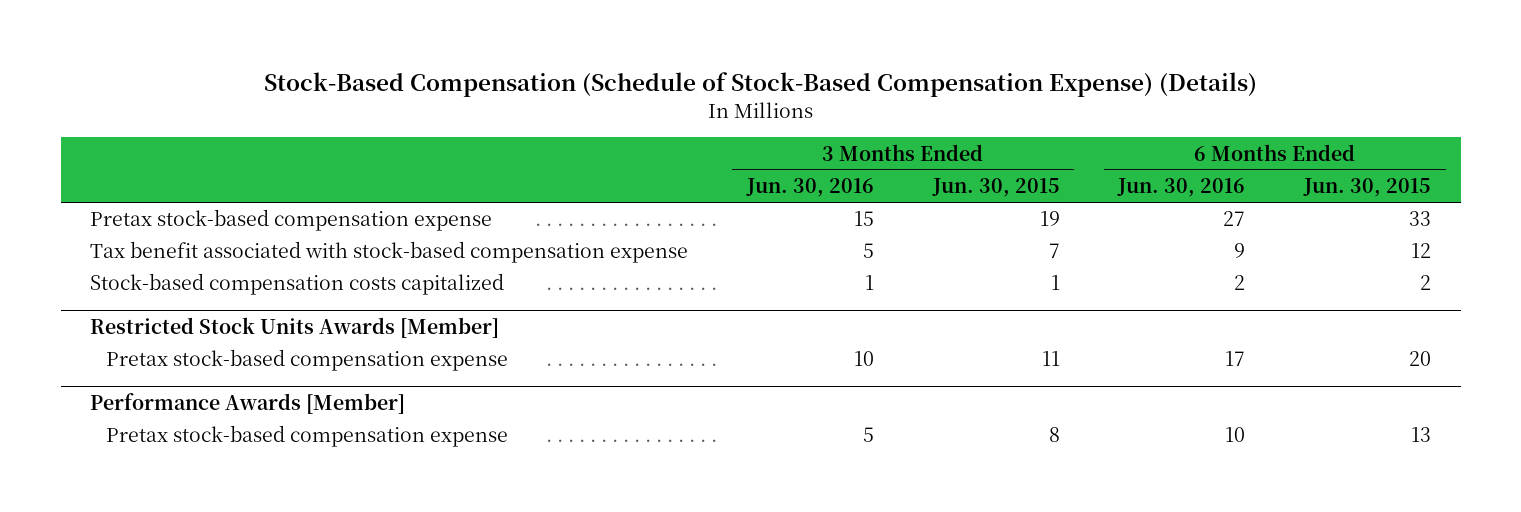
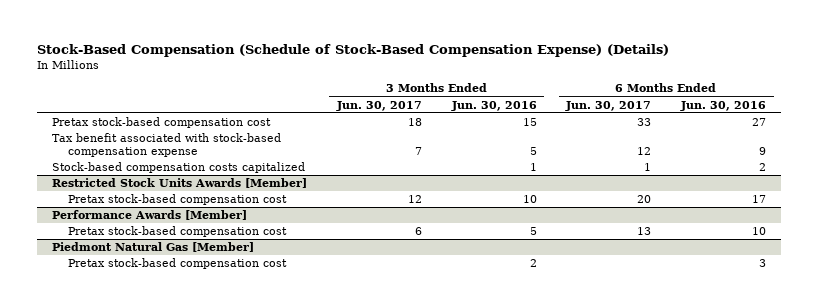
- | 3 Months Ended Jun. 30, 2016 | 3 Months Ended Jun. 30, 2015 | 6 Months Ended Jun. 30, 2016 | 6 Months Ended Jun. 30, 2015
+ | 3 Months Ended Jun. 30, 2017 | 3 Months Ended Jun. 30, 2016 | 6 Months Ended Jun. 30, 2017 | 6 Months Ended Jun. 30, 2016
- Pretax stock-based compensation expense | 15 | 19 | 27 | 33
+ Pretax stock-based compensation cost | 18 | 15 | 33 | 27
@ Restricted Stock Units Awards [Member]
- Pretax stock-based compensation expense | 10 | 11 | 17 | 20
+ Pretax stock-based compensation cost | 12 | 10 | 20 | 17
@ Performance Awards [Member]
- Pretax stock-based compensation expense | 5 | 8 | 10 | 13
+ Pretax stock-based compensation cost | 6 | 5 | 13 | 10
+ Piedmont Natural Gas [Member]
+ Pretax stock-based compensation cost | | 2 | | 3

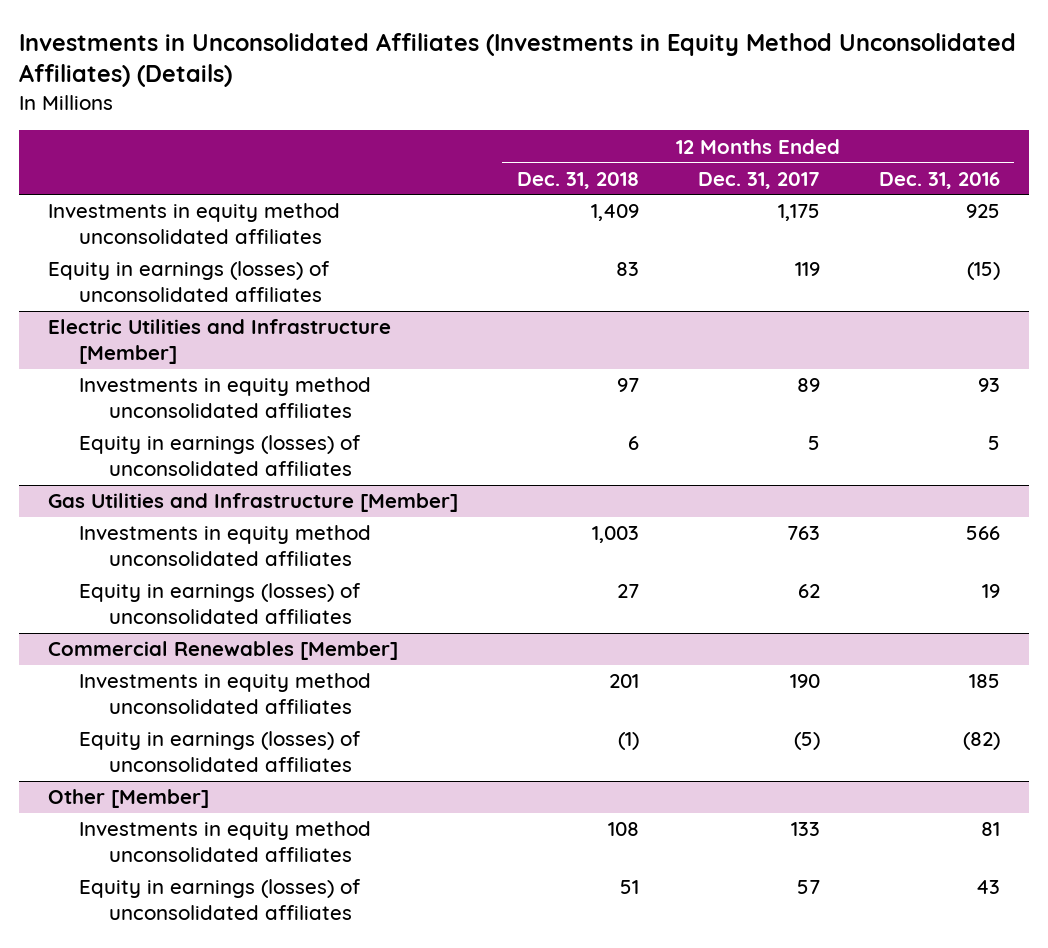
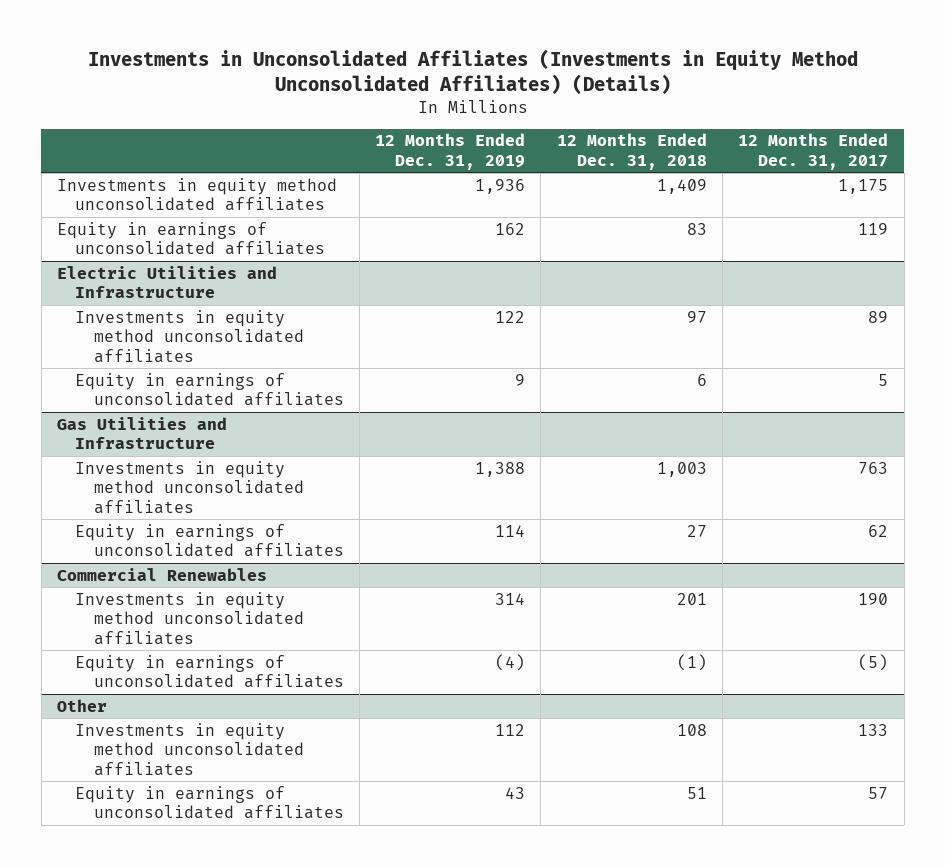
- | 12 Months Ended Dec. 31, 2018 | 12 Months Ended Dec. 31, 2017 | 12 Months Ended Dec. 31, 2016
+ | 12 Months Ended Dec. 31, 2019 | 12 Months Ended Dec. 31, 2018 | 12 Months Ended Dec. 31, 2017
- Equity in earnings (losses) of unconsolidated affiliates | 83 | 119 | (15)
- Electric Utilities and Infrastructure [Member]
+ Equity in earnings of unconsolidated affiliates | 162 | 83 | 119
+ Electric Utilities and Infrastructure
- Equity in earnings (losses) of unconsolidated affiliates | 6 | 5 | 5
- Gas Utilities and Infrastructure [Member]
+ Equity in earnings of unconsolidated affiliates | 9 | 6 | 5
+ Gas Utilities and Infrastructure
- Equity in earnings (losses) of unconsolidated affiliates | 27 | 62 | 19
- Commercial Renewables [Member]
+ Equity in earnings of unconsolidated affiliates | 114 | 27 | 62
+ Commercial Renewables
- Equity in earnings (losses) of unconsolidated affiliates | (1) | (5) | (82)
- Other [Member]
+ Equity in earnings of unconsolidated affiliates | (4) | (1) | (5)
+ Other
- Equity in earnings (losses) of unconsolidated affiliates | 51 | 57 | 43
+ Equity in earnings of unconsolidated affiliates | 43 | 51 | 57

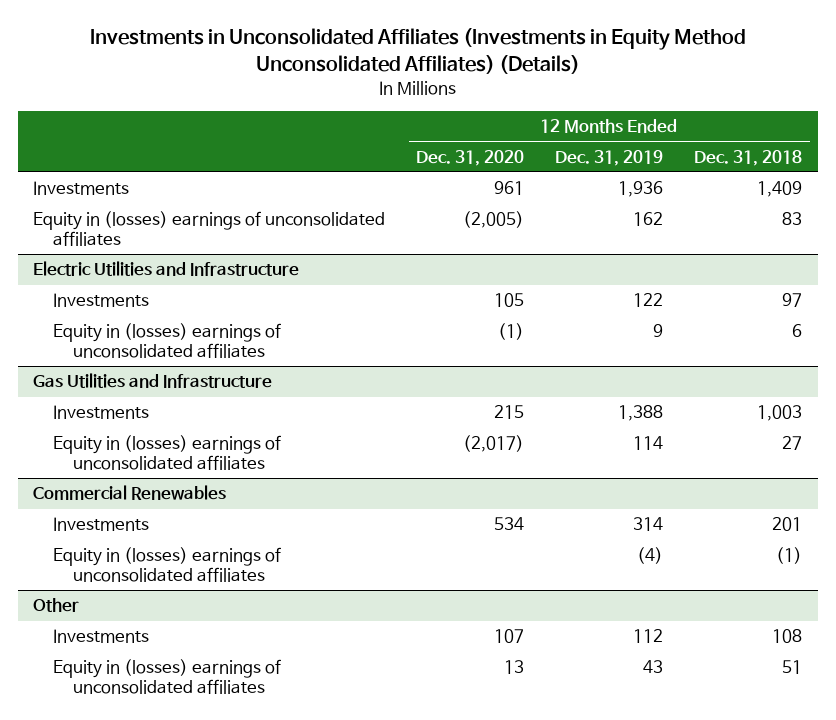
- | 12 Months Ended Dec. 31, 2019 | 12 Months Ended Dec. 31, 2018 | 12 Months Ended Dec. 31, 2017
+ | 12 Months Ended Dec. 31, 2020 | 12 Months Ended Dec. 31, 2019 | 12 Months Ended Dec. 31, 2018
- Investments in equity method unconsolidated affiliates | 1,936 | 1,409 | 1,175
- Equity in earnings of unconsolidated affiliates | 162 | 83 | 119
+ Investments | 961 | 1,936 | 1,409
+ Equity in (losses) earnings of unconsolidated affiliates | (2,005) | 162 | 83
@ Electric Utilities and Infrastructure
- Investments in equity method unconsolidated affiliates | 122 | 97 | 89
- Equity in earnings of unconsolidated affiliates | 9 | 6 | 5
+ Investments | 105 | 122 | 97
+ Equity in (losses) earnings of unconsolidated affiliates | (1) | 9 | 6
@ Gas Utilities and Infrastructure
- Investments in equity method unconsolidated affiliates | 1,388 | 1,003 | 763
- Equity in earnings of unconsolidated affiliates | 114 | 27 | 62
+ Investments | 215 | 1,388 | 1,003
+ Equity in (losses) earnings of unconsolidated affiliates | (2,017) | 114 | 27
@ Commercial Renewables
- Investments in equity method unconsolidated affiliates | 314 | 201 | 190
- Equity in earnings of unconsolidated affiliates | (4) | (1) | (5)
+ Investments | 534 | 314 | 201
+ Equity in (losses) earnings of unconsolidated affiliates | | (4) | (1)
@ Other
- Investments in equity method unconsolidated affiliates | 112 | 108 | 133
- Equity in earnings of unconsolidated affiliates | 43 | 51 | 57
+ Investments | 107 | 112 | 108
+ Equity in (losses) earnings of unconsolidated affiliates | 13 | 43 | 51

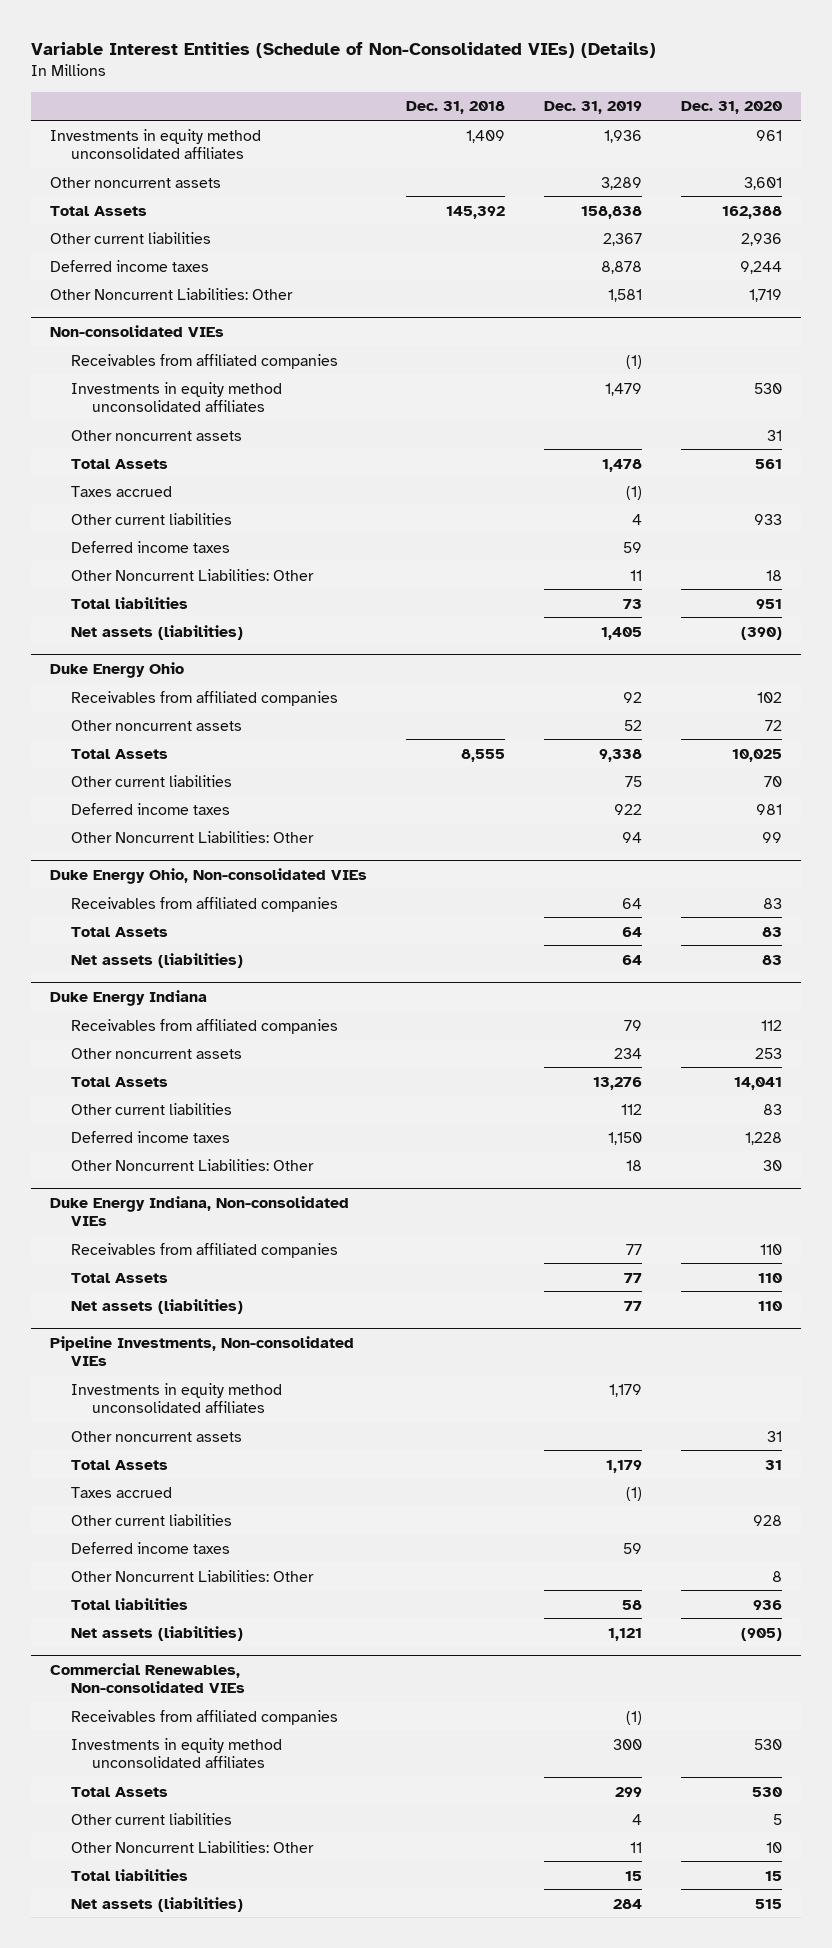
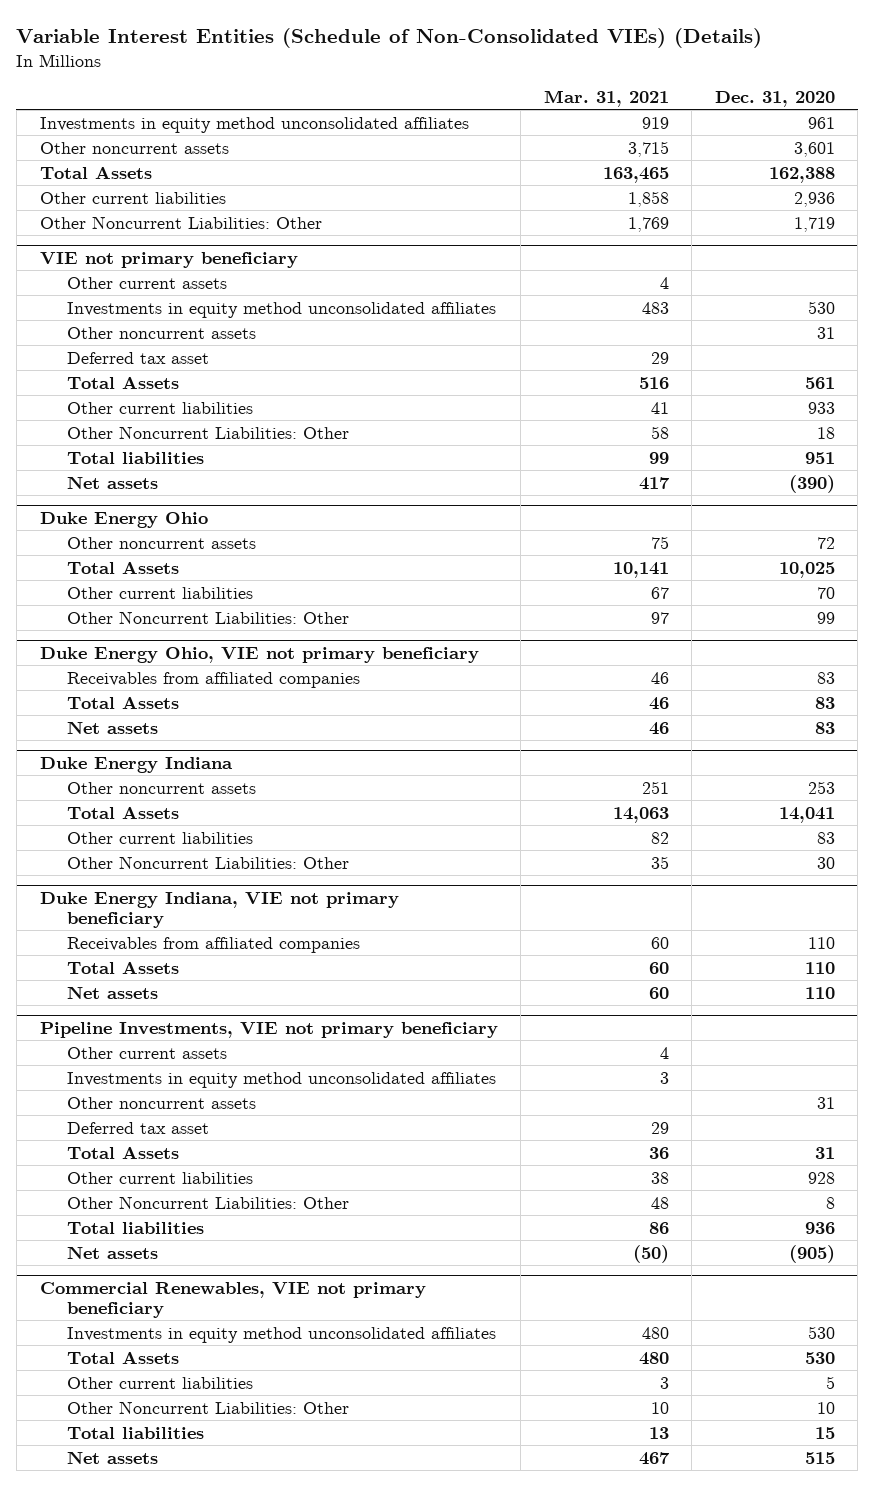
- | Dec. 31, 2018 | Dec. 31, 2019 | Dec. 31, 2020
+ | Mar. 31, 2021 | Dec. 31, 2020
- Deferred income taxes | | 8,878 | 9,244
- Non-consolidated VIEs
- Receivables from affiliated companies | | (1) |
+ VIE not primary beneficiary
+ Other current assets | 4 |
+ Deferred tax asset | 29 |
- Taxes accrued | | (1) |
- Deferred income taxes | | 59 |
- Net assets (liabilities) | | 1,405 | (390)
+ Net assets | 417 | (390)
@ Duke Energy Ohio
- Receivables from affiliated companies | | 92 | 102
- Deferred income taxes | | 922 | 981
- Duke Energy Ohio, Non-consolidated VIEs
+ Duke Energy Ohio, VIE not primary beneficiary
- Net assets (liabilities) | | 64 | 83
+ Net assets | 46 | 83
@ Duke Energy Indiana
- Receivables from affiliated companies | | 79 | 112
- Deferred income taxes | | 1,150 | 1,228
- Duke Energy Indiana, Non-consolidated VIEs
+ Duke Energy Indiana, VIE not primary beneficiary
- Net assets (liabilities) | | 77 | 110
- Pipeline Investments, Non-consolidated VIEs
+ Net assets | 60 | 110
+ Pipeline Investments, VIE not primary beneficiary
+ Other current assets | 4 |
+ Deferred tax asset | 29 |
- Taxes accrued | | (1) |
- Deferred income taxes | | 59 |
- Net assets (liabilities) | | 1,121 | (905)
- Commercial Renewables, Non-consolidated VIEs
- Receivables from affiliated companies | | (1) |
+ Net assets | (50) | (905)
+ Commercial Renewables, VIE not primary beneficiary
- Net assets (liabilities) | | 284 | 515
+ Net assets | 467 | 515

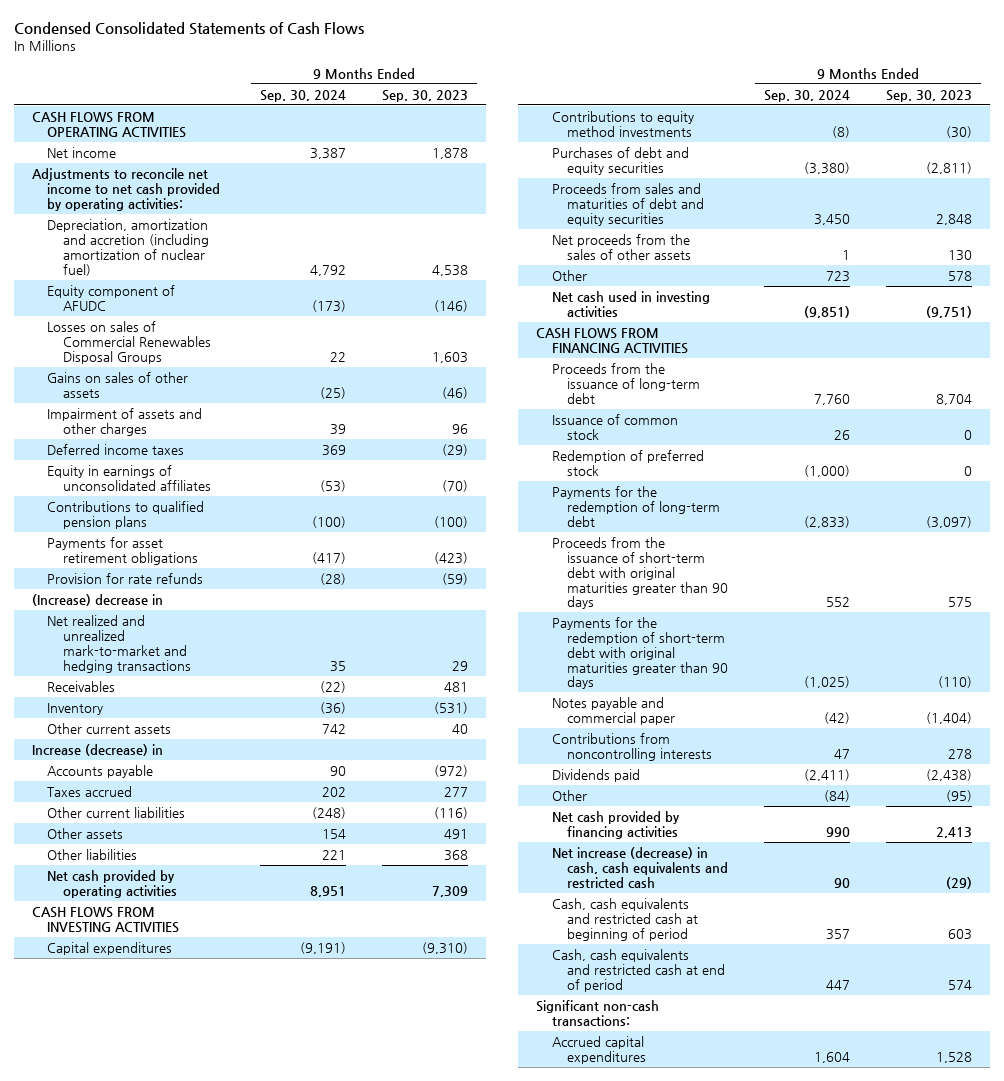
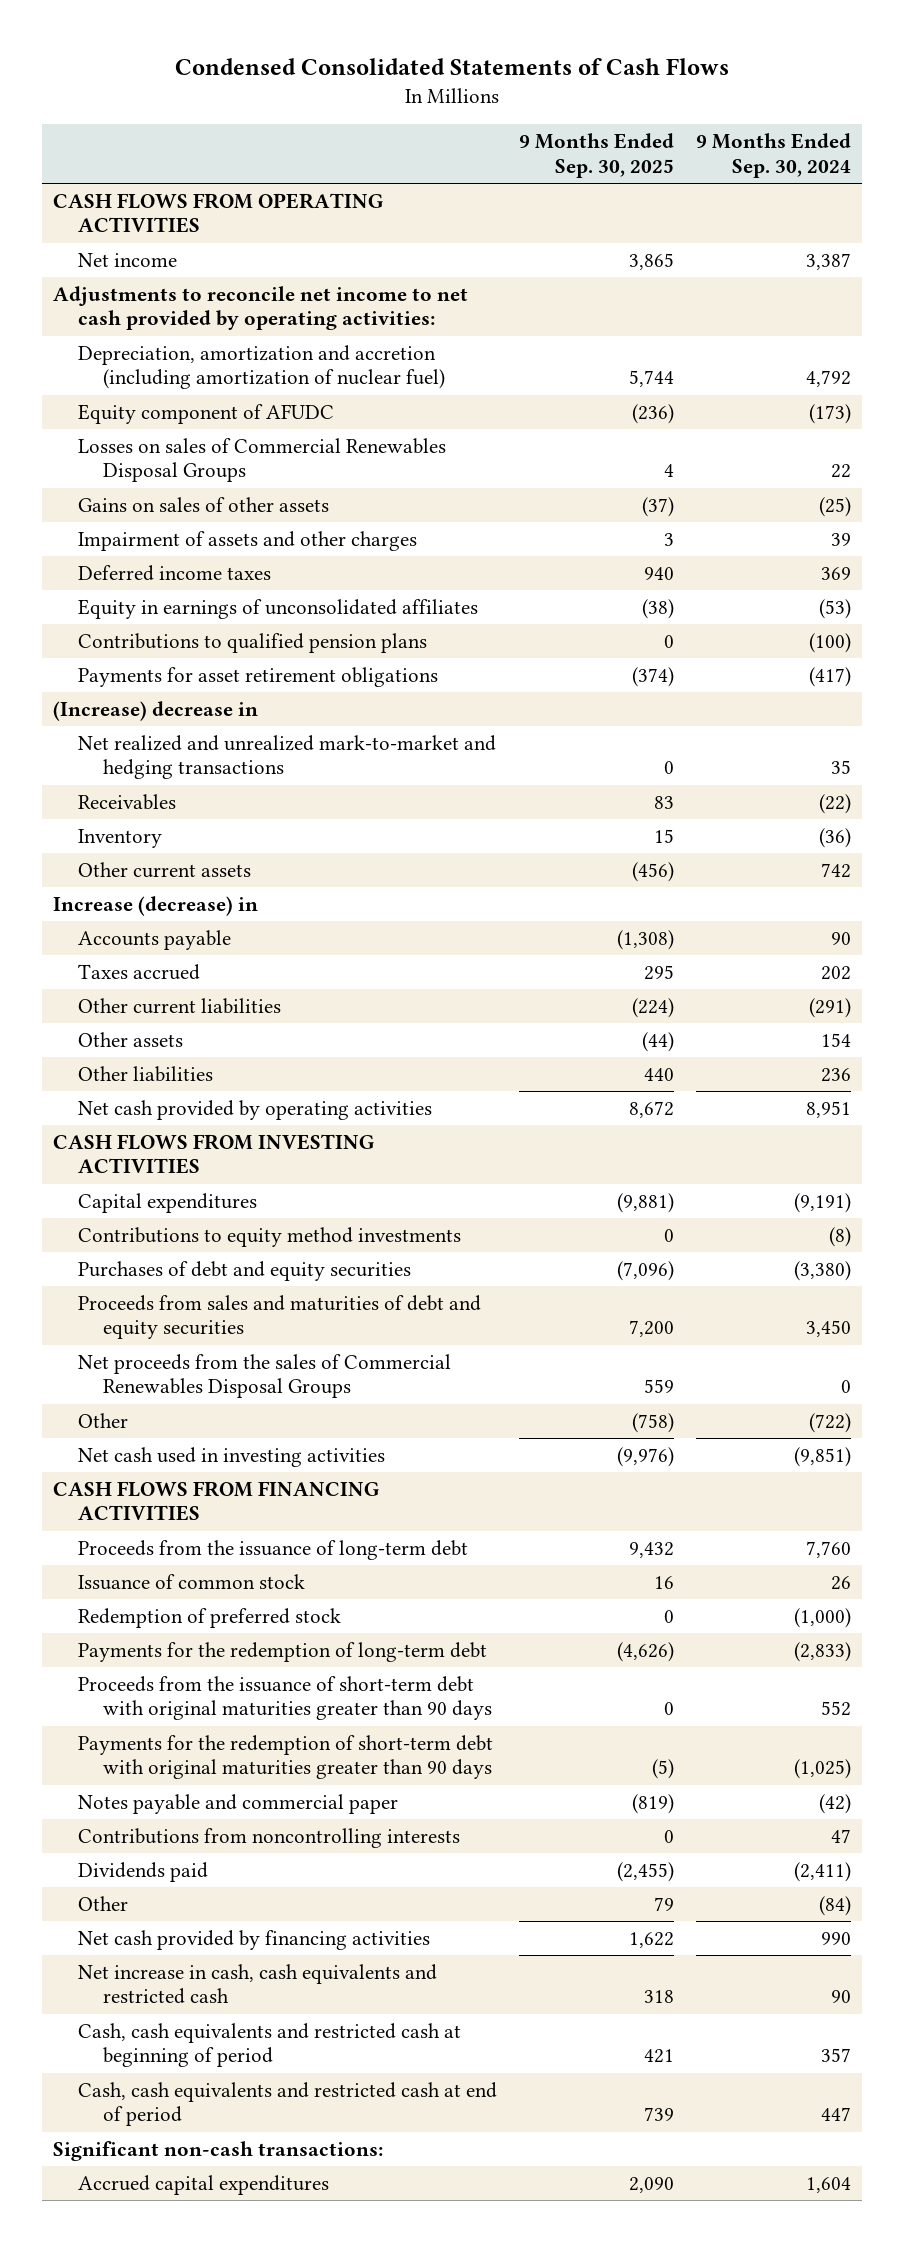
- | 9 Months Ended Sep. 30, 2024 | 9 Months Ended Sep. 30, 2023
+ | 9 Months Ended Sep. 30, 2025 | 9 Months Ended Sep. 30, 2024
- Provision for rate refunds | (28) | (59)
- Other current liabilities | (248) | (116)
+ Other current liabilities | (224) | (291)
- Other liabilities | 221 | 368
+ Other liabilities | 440 | 236
- Net proceeds from the sales of other assets | 1 | 130
- Other | 723 | 578
+ Net proceeds from the sales of Commercial Renewables Disposal Groups | 559 | 0
+ Other | (758) | (722)
- Net increase (decrease) in cash, cash equivalents and restricted cash | 90 | (29)
+ Net increase in cash, cash equivalents and restricted cash | 318 | 90

